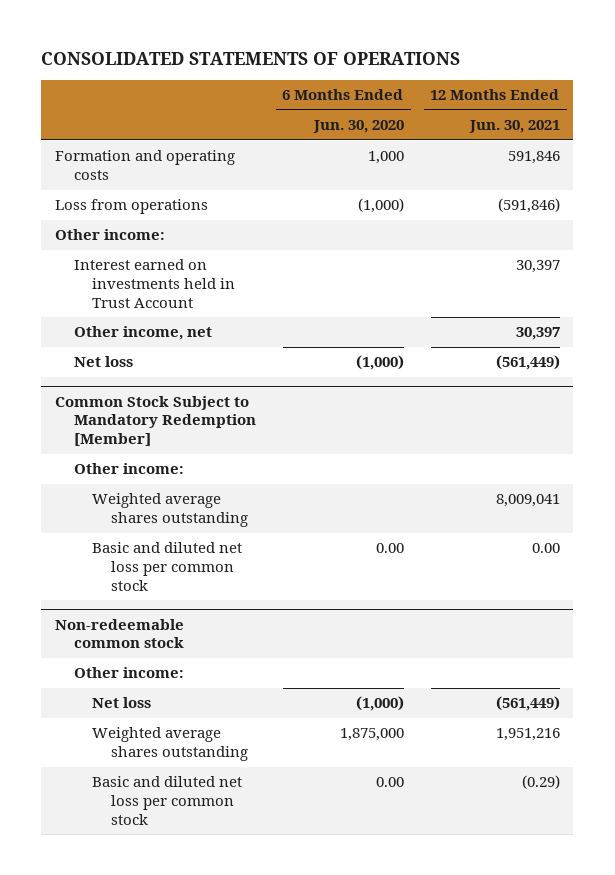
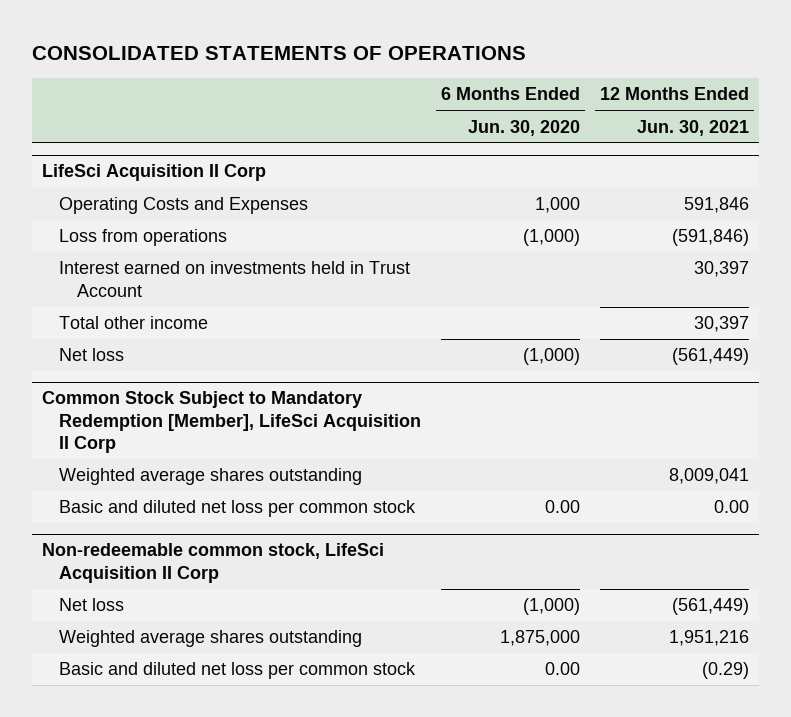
- Formation and operating costs | 1,000 | 591,846
+ LifeSci Acquisition II Corp
+ Operating Costs and Expenses | 1,000 | 591,846
- Other income:
- Other income, net | | 30,397
+ Total other income | | 30,397
- Common Stock Subject to Mandatory Redemption [Member]
- Other income:
+ Common Stock Subject to Mandatory Redemption [Member], LifeSci Acquisition II Corp
- Non-redeemable common stock
- Other income:
+ Non-redeemable common stock, LifeSci Acquisition II Corp

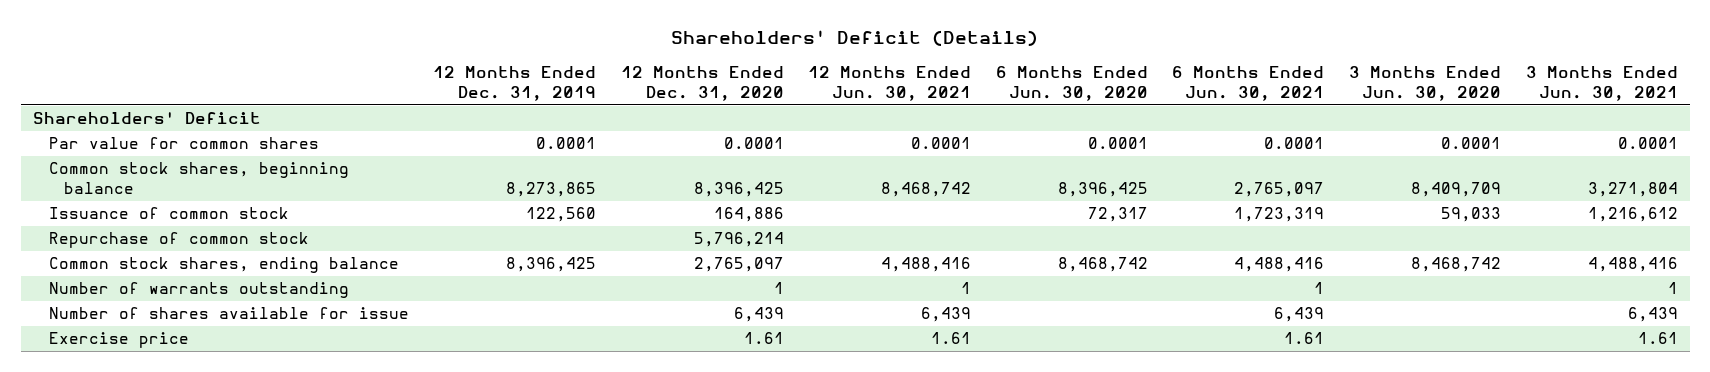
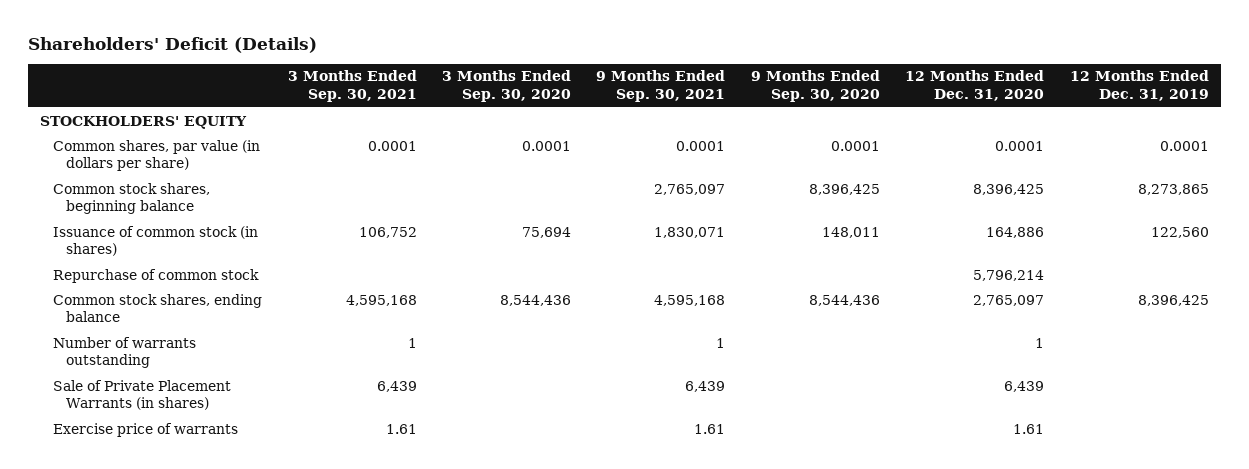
- | 12 Months Ended Dec. 31, 2019 | 12 Months Ended Dec. 31, 2020 | 12 Months Ended Jun. 30, 2021 | 6 Months Ended Jun. 30, 2020 | 6 Months Ended Jun. 30, 2021 | 3 Months Ended Jun. 30, 2020 | 3 Months Ended Jun. 30, 2021
+ | 3 Months Ended Sep. 30, 2021 | 3 Months Ended Sep. 30, 2020 | 9 Months Ended Sep. 30, 2021 | 9 Months Ended Sep. 30, 2020 | 12 Months Ended Dec. 31, 2020 | 12 Months Ended Dec. 31, 2019
- Shareholders' Deficit
- Par value for common shares | 0.0001 | 0.0001 | 0.0001 | 0.0001 | 0.0001 | 0.0001 | 0.0001
+ STOCKHOLDERS' EQUITY
+ Common shares, par value (in dollars per share) | 0.0001 | 0.0001 | 0.0001 | 0.0001 | 0.0001 | 0.0001
- Issuance of common stock | 122,560 | 164,886 | | 72,317 | 1,723,319 | 59,033 | 1,216,612
+ Issuance of common stock (in shares) | 106,752 | 75,694 | 1,830,071 | 148,011 | 164,886 | 122,560
- Number of shares available for issue | | 6,439 | 6,439 | | 6,439 | | 6,439
- Exercise price | | 1.61 | 1.61 | | 1.61 | | 1.61
+ Sale of Private Placement Warrants (in shares) | 6,439 | | 6,439 | | 6,439 |
+ Exercise price of warrants | 1.61 | | 1.61 | | 1.61 |

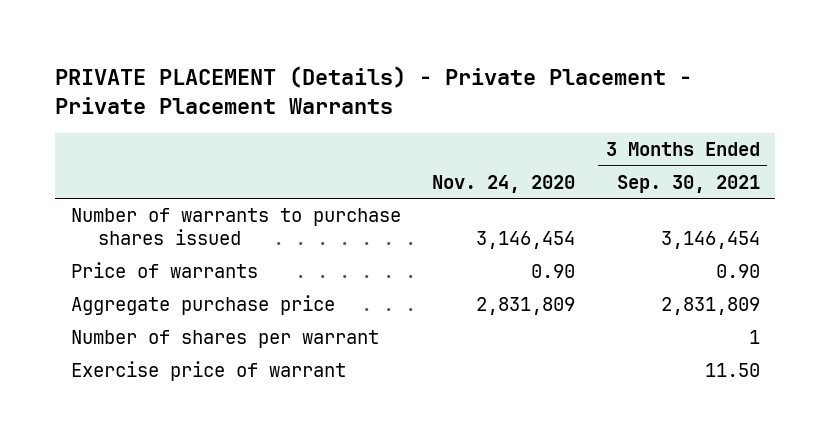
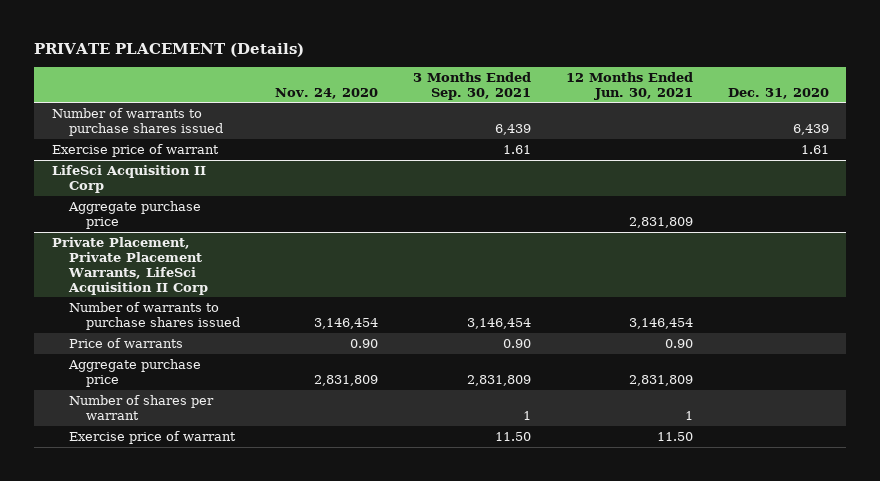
- PRIVATE PLACEMENT (Details) - Private Placement - Private Placement Warrants
+ PRIVATE PLACEMENT (Details)
- | Nov. 24, 2020 | 3 Months Ended Sep. 30, 2021
+ | Nov. 24, 2020 | 3 Months Ended Sep. 30, 2021 | 12 Months Ended Jun. 30, 2021 | Dec. 31, 2020
+ Number of warrants to purchase shares issued | | 6,439 | | 6,439
+ Exercise price of warrant | | 1.61 | | 1.61
+ LifeSci Acquisition II Corp
+ Aggregate purchase price | | | 2,831,809 |
+ Private Placement, Private Placement Warrants, LifeSci Acquisition II Corp

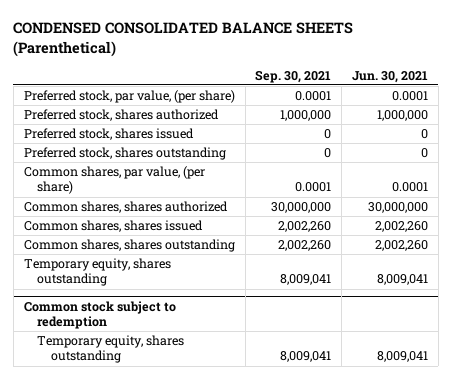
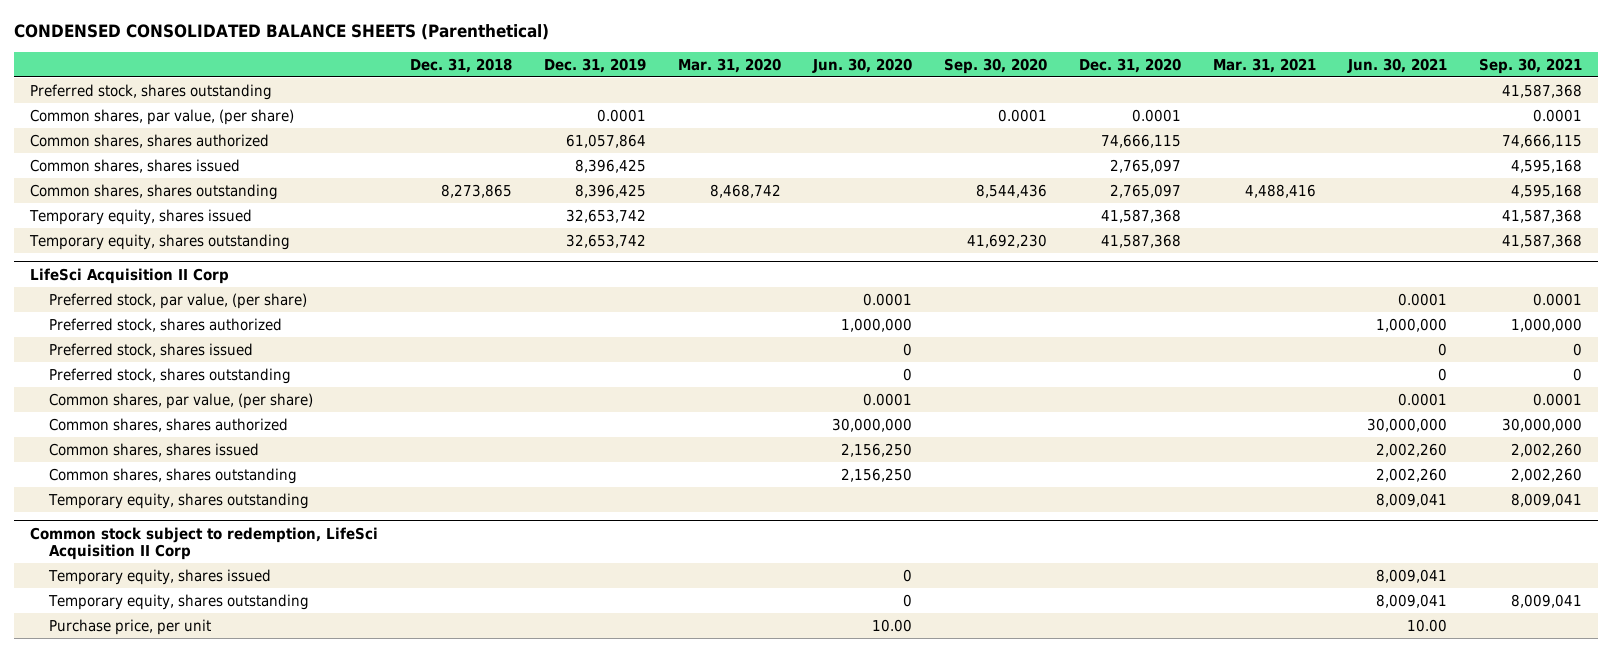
- | Sep. 30, 2021 | Jun. 30, 2021
+ | Dec. 31, 2018 | Dec. 31, 2019 | Mar. 31, 2020 | Jun. 30, 2020 | Sep. 30, 2020 | Dec. 31, 2020 | Mar. 31, 2021 | Jun. 30, 2021 | Sep. 30, 2021
+ Preferred stock, shares outstanding | | | | | | | | | 41,587,368
+ Common shares, par value, (per share) | | 0.0001 | | | 0.0001 | 0.0001 | | | 0.0001
+ Common shares, shares authorized | | 61,057,864 | | | | 74,666,115 | | | 74,666,115
+ Common shares, shares issued | | 8,396,425 | | | | 2,765,097 | | | 4,595,168
+ Common shares, shares outstanding | 8,273,865 | 8,396,425 | 8,468,742 | | 8,544,436 | 2,765,097 | 4,488,416 | | 4,595,168
+ Temporary equity, shares issued | | 32,653,742 | | | | 41,587,368 | | | 41,587,368
+ Temporary equity, shares outstanding | | 32,653,742 | | | 41,692,230 | 41,587,368 | | | 41,587,368
+ LifeSci Acquisition II Corp
- Common stock subject to redemption
+ Common stock subject to redemption, LifeSci Acquisition II Corp
+ Temporary equity, shares issued | | | | 0 | | | | 8,009,041 |
+ Purchase price, per unit | | | | 10.00 | | | | 10.00 |

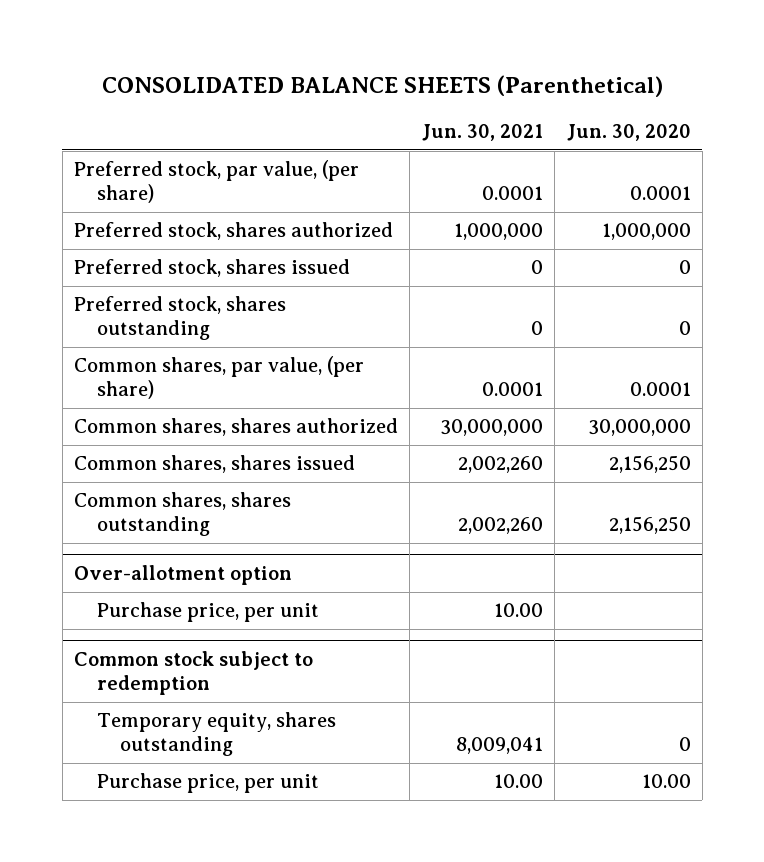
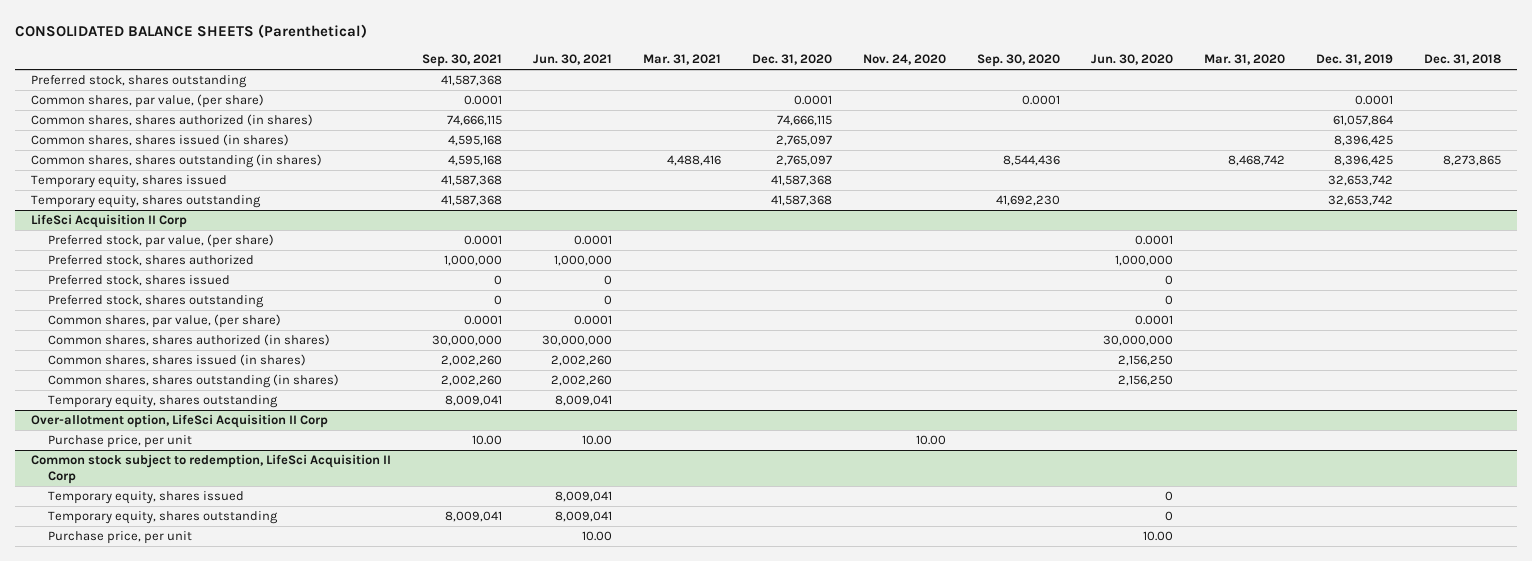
- | Jun. 30, 2021 | Jun. 30, 2020
+ | Sep. 30, 2021 | Jun. 30, 2021 | Mar. 31, 2021 | Dec. 31, 2020 | Nov. 24, 2020 | Sep. 30, 2020 | Jun. 30, 2020 | Mar. 31, 2020 | Dec. 31, 2019 | Dec. 31, 2018
+ Preferred stock, shares outstanding | 41,587,368 | | | | | | | | |
+ Common shares, par value, (per share) | 0.0001 | | | 0.0001 | | 0.0001 | | | 0.0001 |
+ Common shares, shares authorized (in shares) | 74,666,115 | | | 74,666,115 | | | | | 61,057,864 |
+ Common shares, shares issued (in shares) | 4,595,168 | | | 2,765,097 | | | | | 8,396,425 |
+ Common shares, shares outstanding (in shares) | 4,595,168 | | 4,488,416 | 2,765,097 | | 8,544,436 | | 8,468,742 | 8,396,425 | 8,273,865
+ Temporary equity, shares issued | 41,587,368 | | | 41,587,368 | | | | | 32,653,742 |
+ Temporary equity, shares outstanding | 41,587,368 | | | 41,587,368 | | 41,692,230 | | | 32,653,742 |
+ LifeSci Acquisition II Corp
- Common shares, shares authorized | 30,000,000 | 30,000,000
- Common shares, shares issued | 2,002,260 | 2,156,250
- Common shares, shares outstanding | 2,002,260 | 2,156,250
- Over-allotment option
+ Common shares, shares authorized (in shares) | 30,000,000 | 30,000,000 | | | | | 30,000,000 | | |
+ Common shares, shares issued (in shares) | 2,002,260 | 2,002,260 | | | | | 2,156,250 | | |
+ Common shares, shares outstanding (in shares) | 2,002,260 | 2,002,260 | | | | | 2,156,250 | | |
+ Temporary equity, shares outstanding | 8,009,041 | 8,009,041 | | | | | | | |
+ Over-allotment option, LifeSci Acquisition II Corp
- Common stock subject to redemption
+ Common stock subject to redemption, LifeSci Acquisition II Corp
+ Temporary equity, shares issued | | 8,009,041 | | | | | 0 | | |

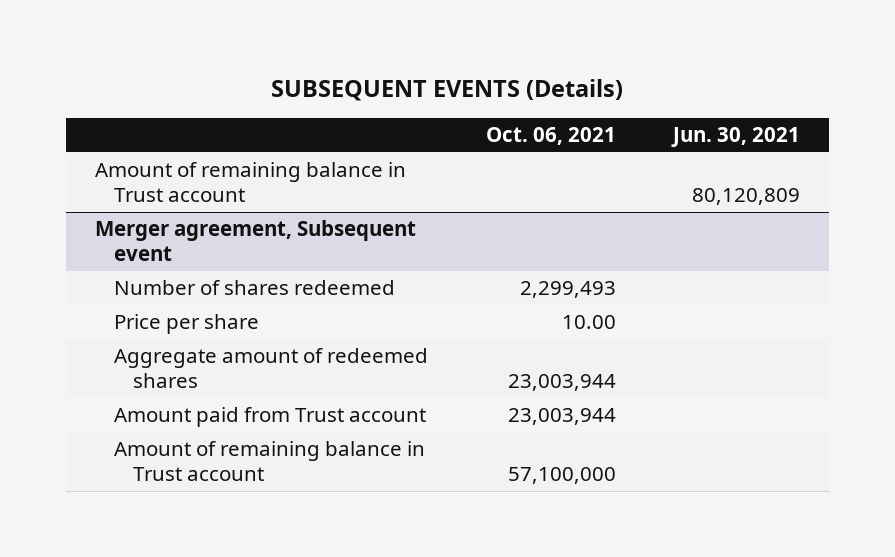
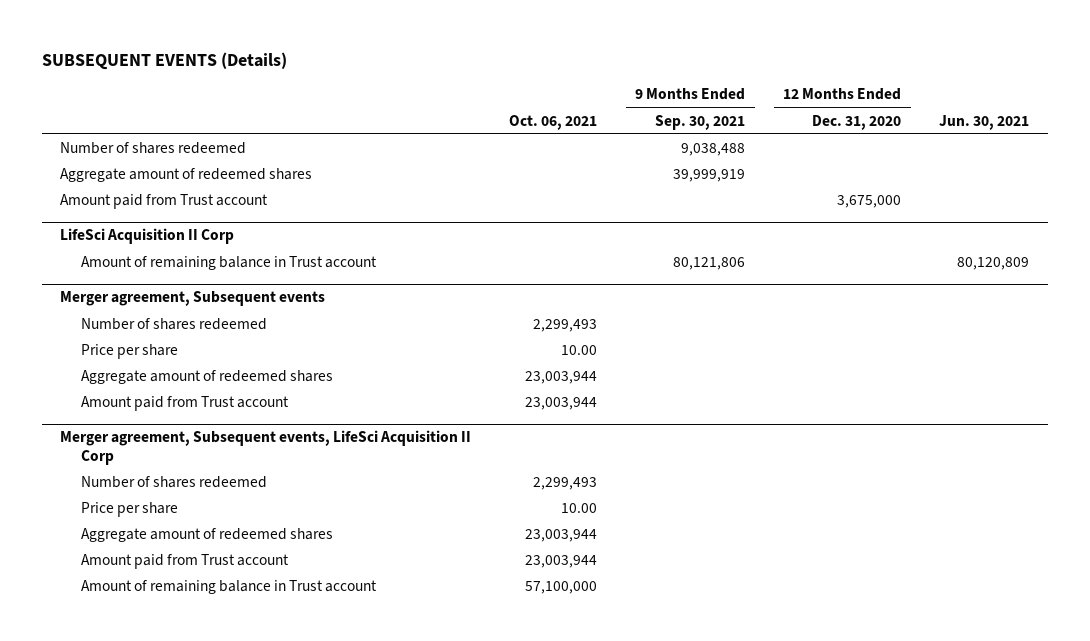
- | Oct. 06, 2021 | Jun. 30, 2021
+ | Oct. 06, 2021 | 9 Months Ended Sep. 30, 2021 | 12 Months Ended Dec. 31, 2020 | Jun. 30, 2021
+ Number of shares redeemed | | 9,038,488 | |
+ Aggregate amount of redeemed shares | | 39,999,919 | |
+ Amount paid from Trust account | | | 3,675,000 |
+ LifeSci Acquisition II Corp
- Merger agreement, Subsequent event
+ Merger agreement, Subsequent events
+ Merger agreement, Subsequent events, LifeSci Acquisition II Corp
+ Number of shares redeemed | 2,299,493 | | |
+ Price per share | 10.00 | | |
+ Aggregate amount of redeemed shares | 23,003,944 | | |
+ Amount paid from Trust account | 23,003,944 | | |

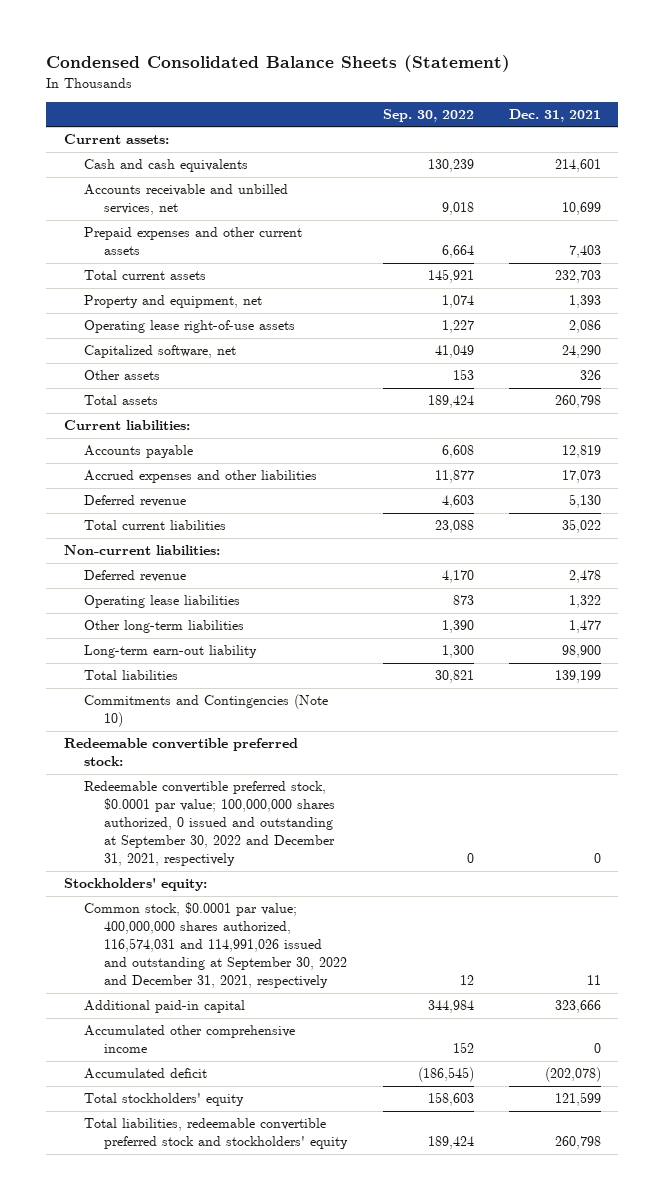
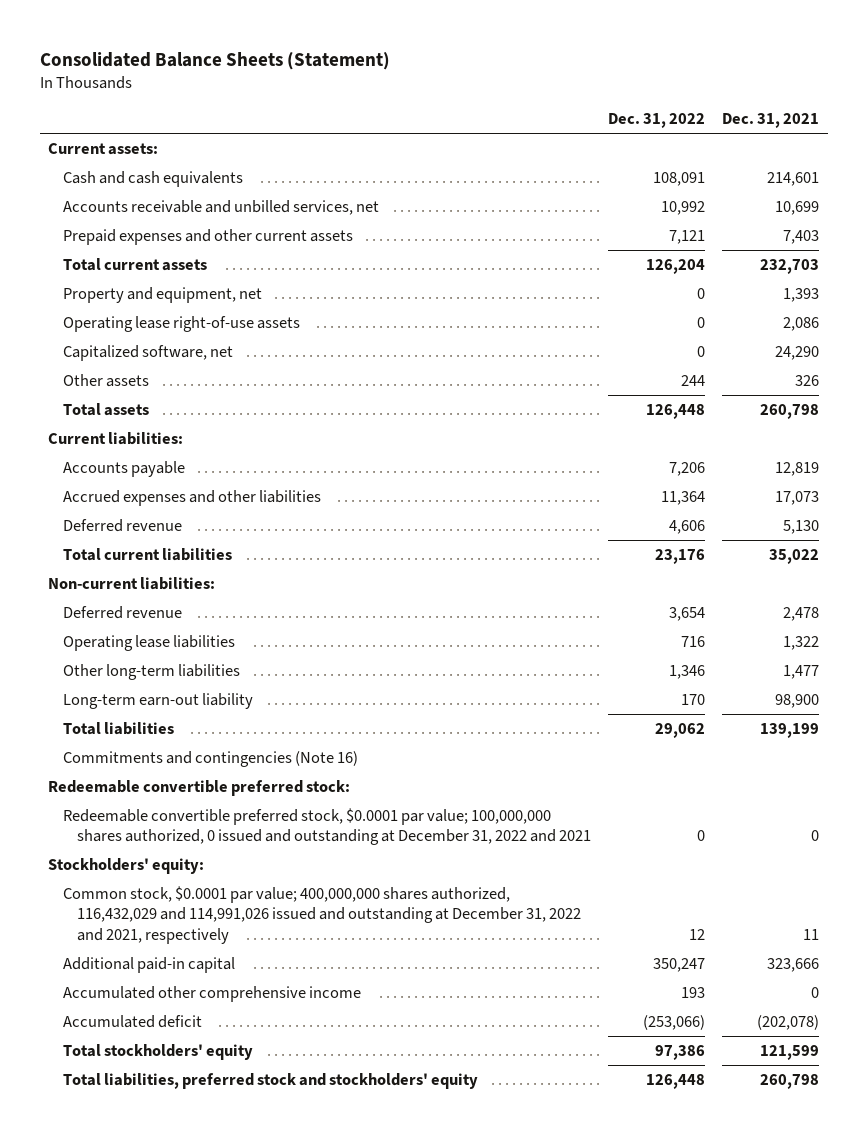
- Condensed Consolidated Balance Sheets (Statement)
+ Consolidated Balance Sheets (Statement)
- | Sep. 30, 2022 | Dec. 31, 2021
+ | Dec. 31, 2022 | Dec. 31, 2021
- Commitments and Contingencies (Note 10)
+ Commitments and contingencies (Note 16)
- Redeemable convertible preferred stock, $0.0001 par value; 100,000,000 shares authorized, 0 issued and outstanding at September 30, 2022 and December 31, 2021, respectively | 0 | 0
+ Redeemable convertible preferred stock, $0.0001 par value; 100,000,000 shares authorized, 0 issued and outstanding at December 31, 2022 and 2021 | 0 | 0
- Common stock, $0.0001 par value; 400,000,000 shares authorized, 116,574,031 and 114,991,026 issued and outstanding at September 30, 2022 and December 31, 2021, respectively | 12 | 11
+ Common stock, $0.0001 par value; 400,000,000 shares authorized, 116,432,029 and 114,991,026 issued and outstanding at December 31, 2022 and 2021, respectively | 12 | 11
- Total liabilities, redeemable convertible preferred stock and stockholders' equity | 189,424 | 260,798
+ Total liabilities, preferred stock and stockholders' equity | 126,448 | 260,798

